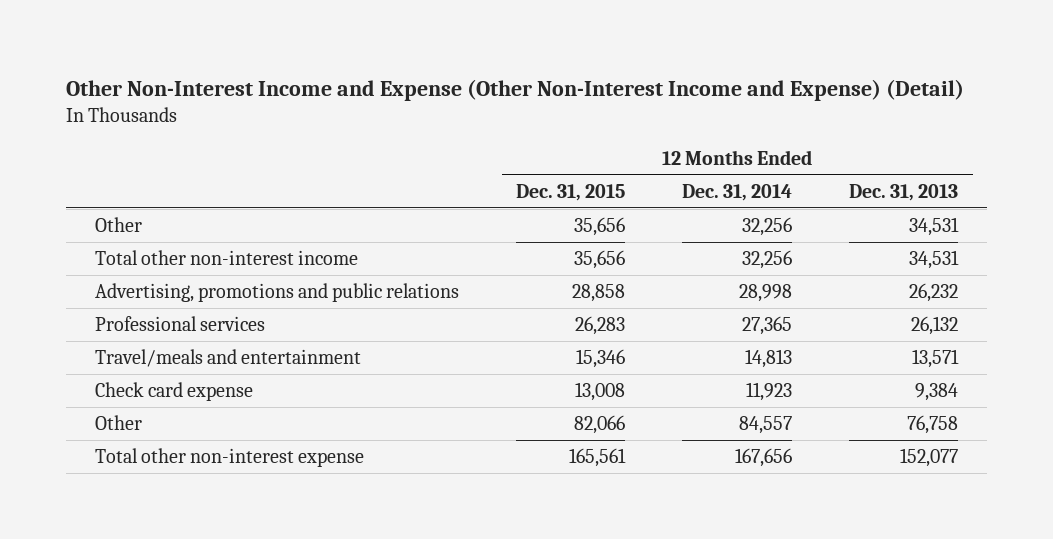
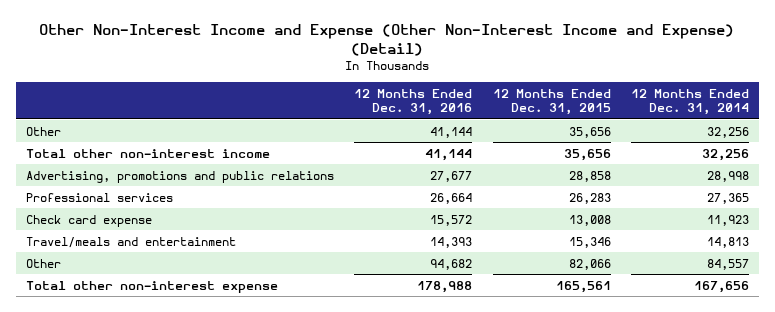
- | 12 Months Ended Dec. 31, 2015 | 12 Months Ended Dec. 31, 2014 | 12 Months Ended Dec. 31, 2013
+ | 12 Months Ended Dec. 31, 2016 | 12 Months Ended Dec. 31, 2015 | 12 Months Ended Dec. 31, 2014
moved down: Travel/meals and entertainment | 14,393 | 15,346 | 14,813

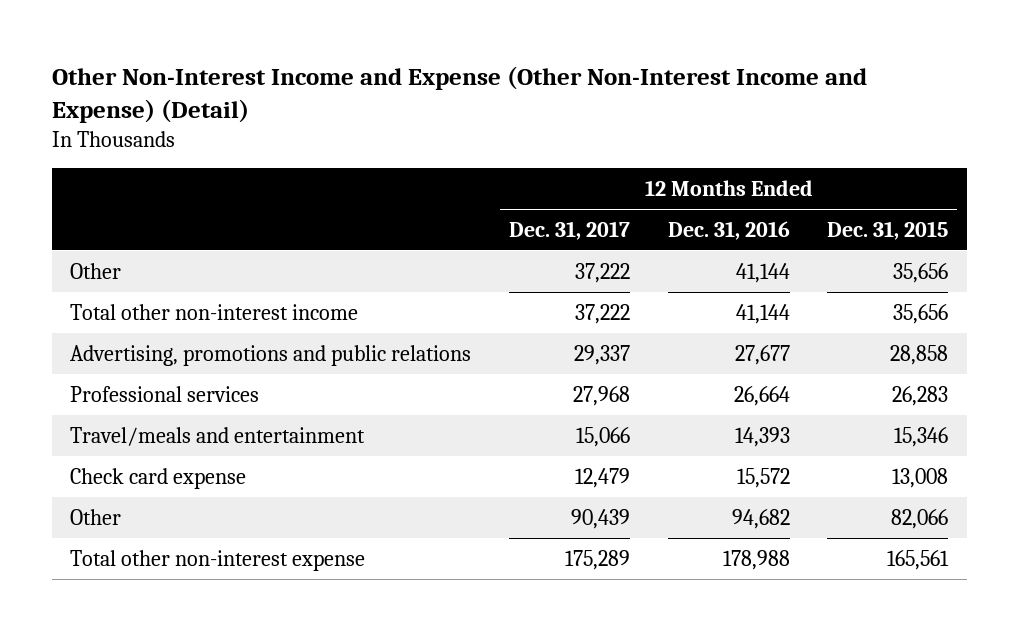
- | 12 Months Ended Dec. 31, 2016 | 12 Months Ended Dec. 31, 2015 | 12 Months Ended Dec. 31, 2014
+ | 12 Months Ended Dec. 31, 2017 | 12 Months Ended Dec. 31, 2016 | 12 Months Ended Dec. 31, 2015
moved down: Check card expense | 12,479 | 15,572 | 13,008

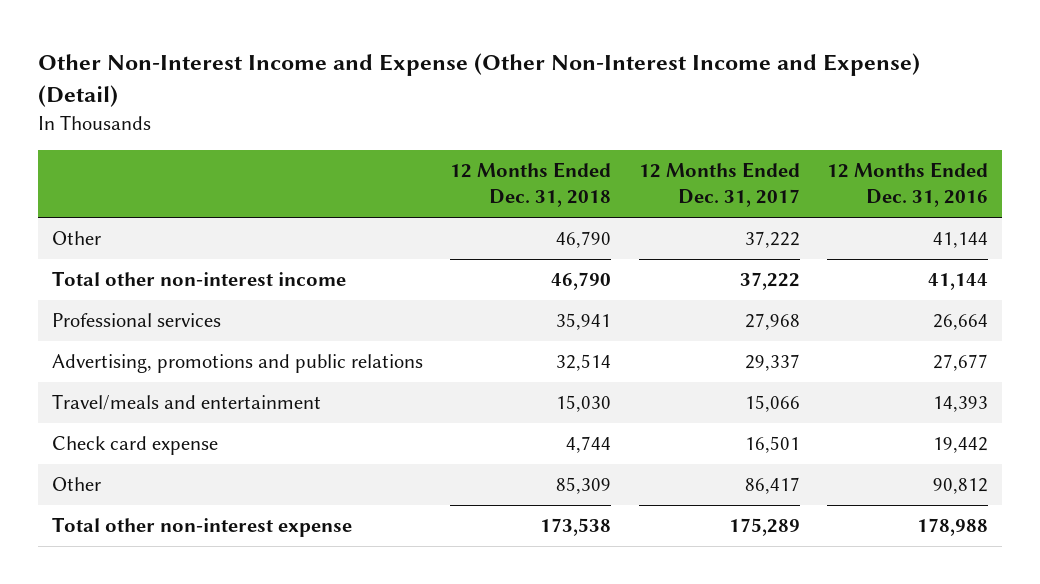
- | 12 Months Ended Dec. 31, 2017 | 12 Months Ended Dec. 31, 2016 | 12 Months Ended Dec. 31, 2015
+ | 12 Months Ended Dec. 31, 2018 | 12 Months Ended Dec. 31, 2017 | 12 Months Ended Dec. 31, 2016
moved down: Advertising, promotions and public relations | 32,514 | 29,337 | 27,677
- Check card expense | 12,479 | 15,572 | 13,008
- Other | 90,439 | 94,682 | 82,066
+ Check card expense | 4,744 | 16,501 | 19,442
+ Other | 85,309 | 86,417 | 90,812

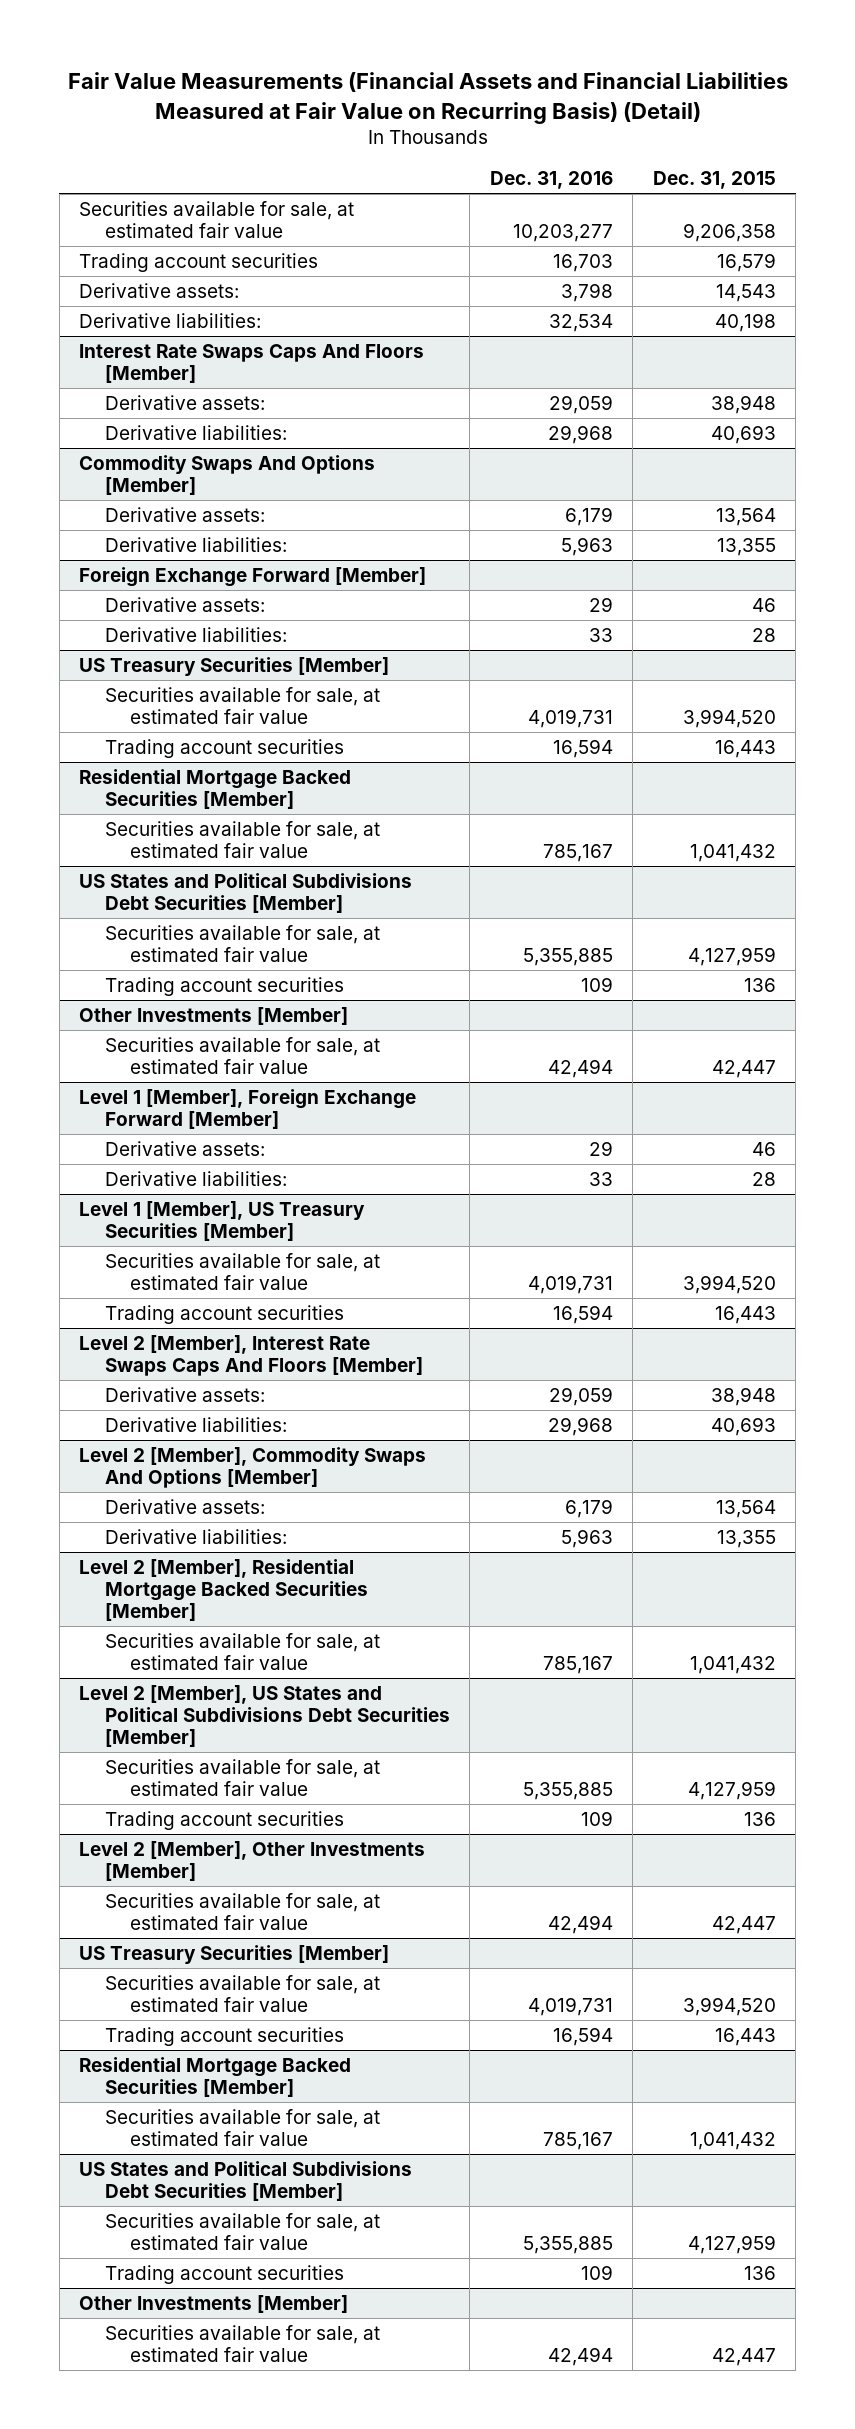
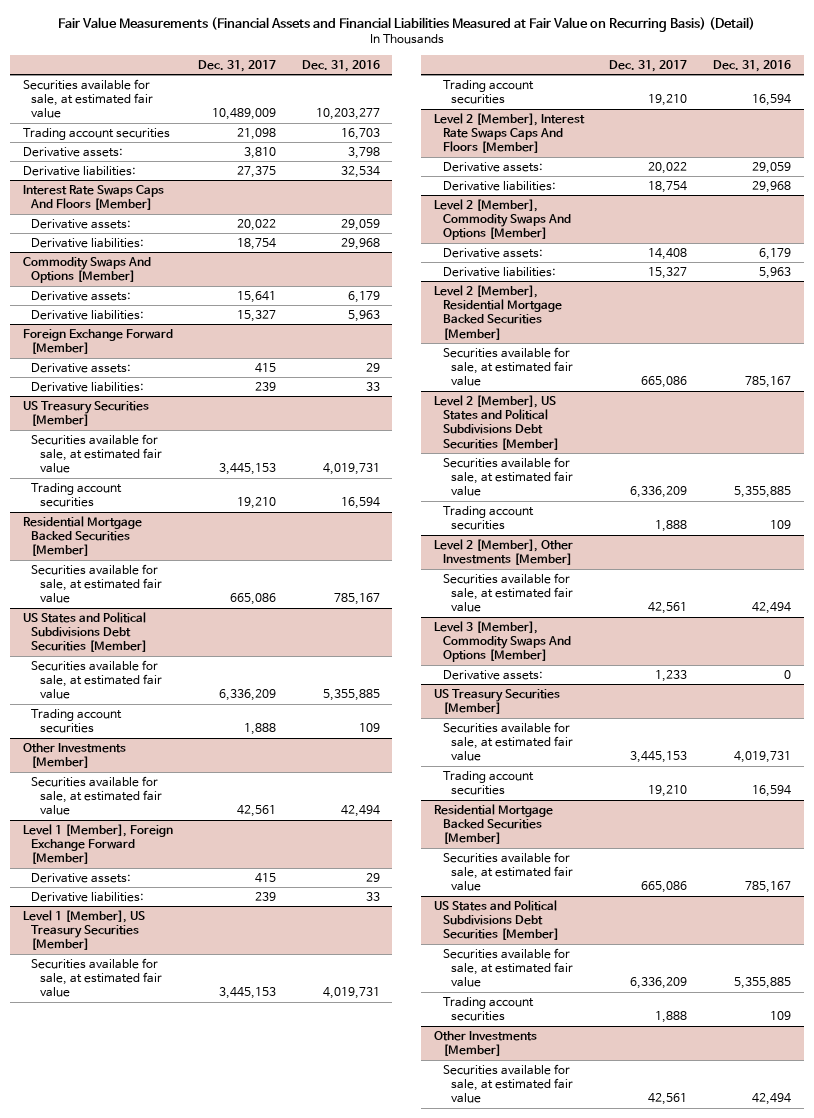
- | Dec. 31, 2016 | Dec. 31, 2015
+ | Dec. 31, 2017 | Dec. 31, 2016
+ Level 3 [Member], Commodity Swaps And Options [Member]
+ Derivative assets: | 1,233 | 0

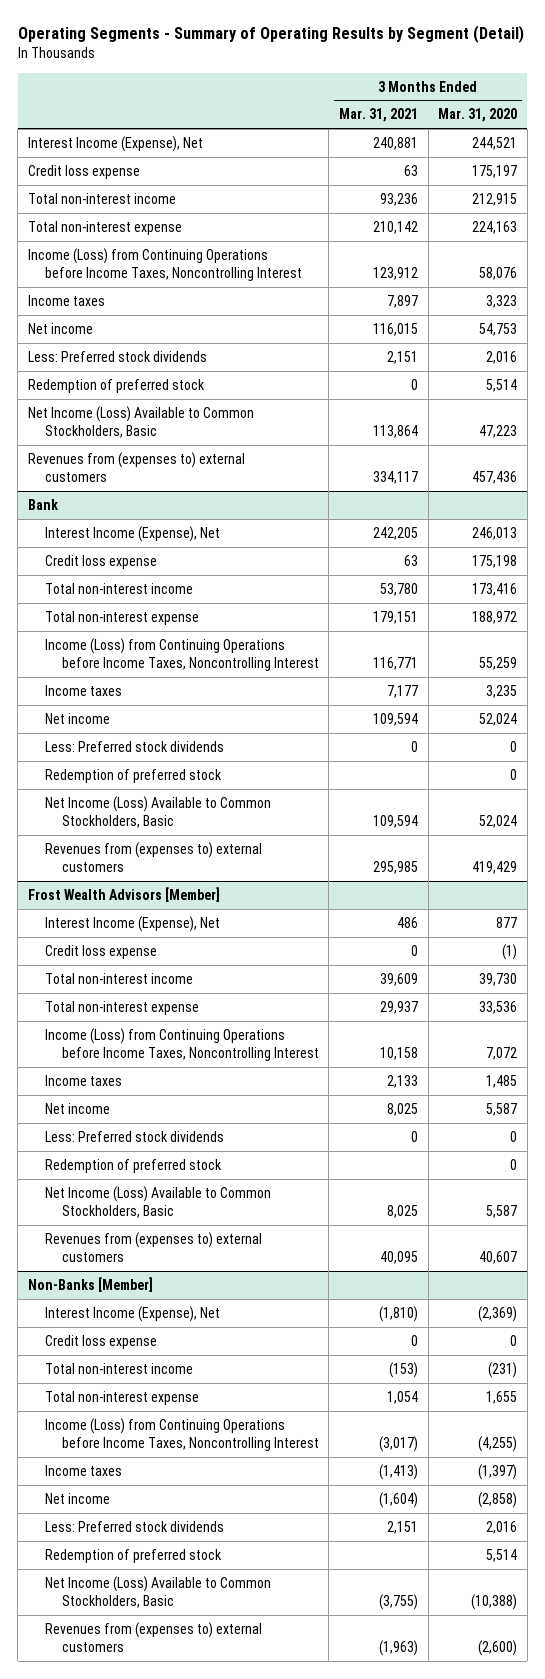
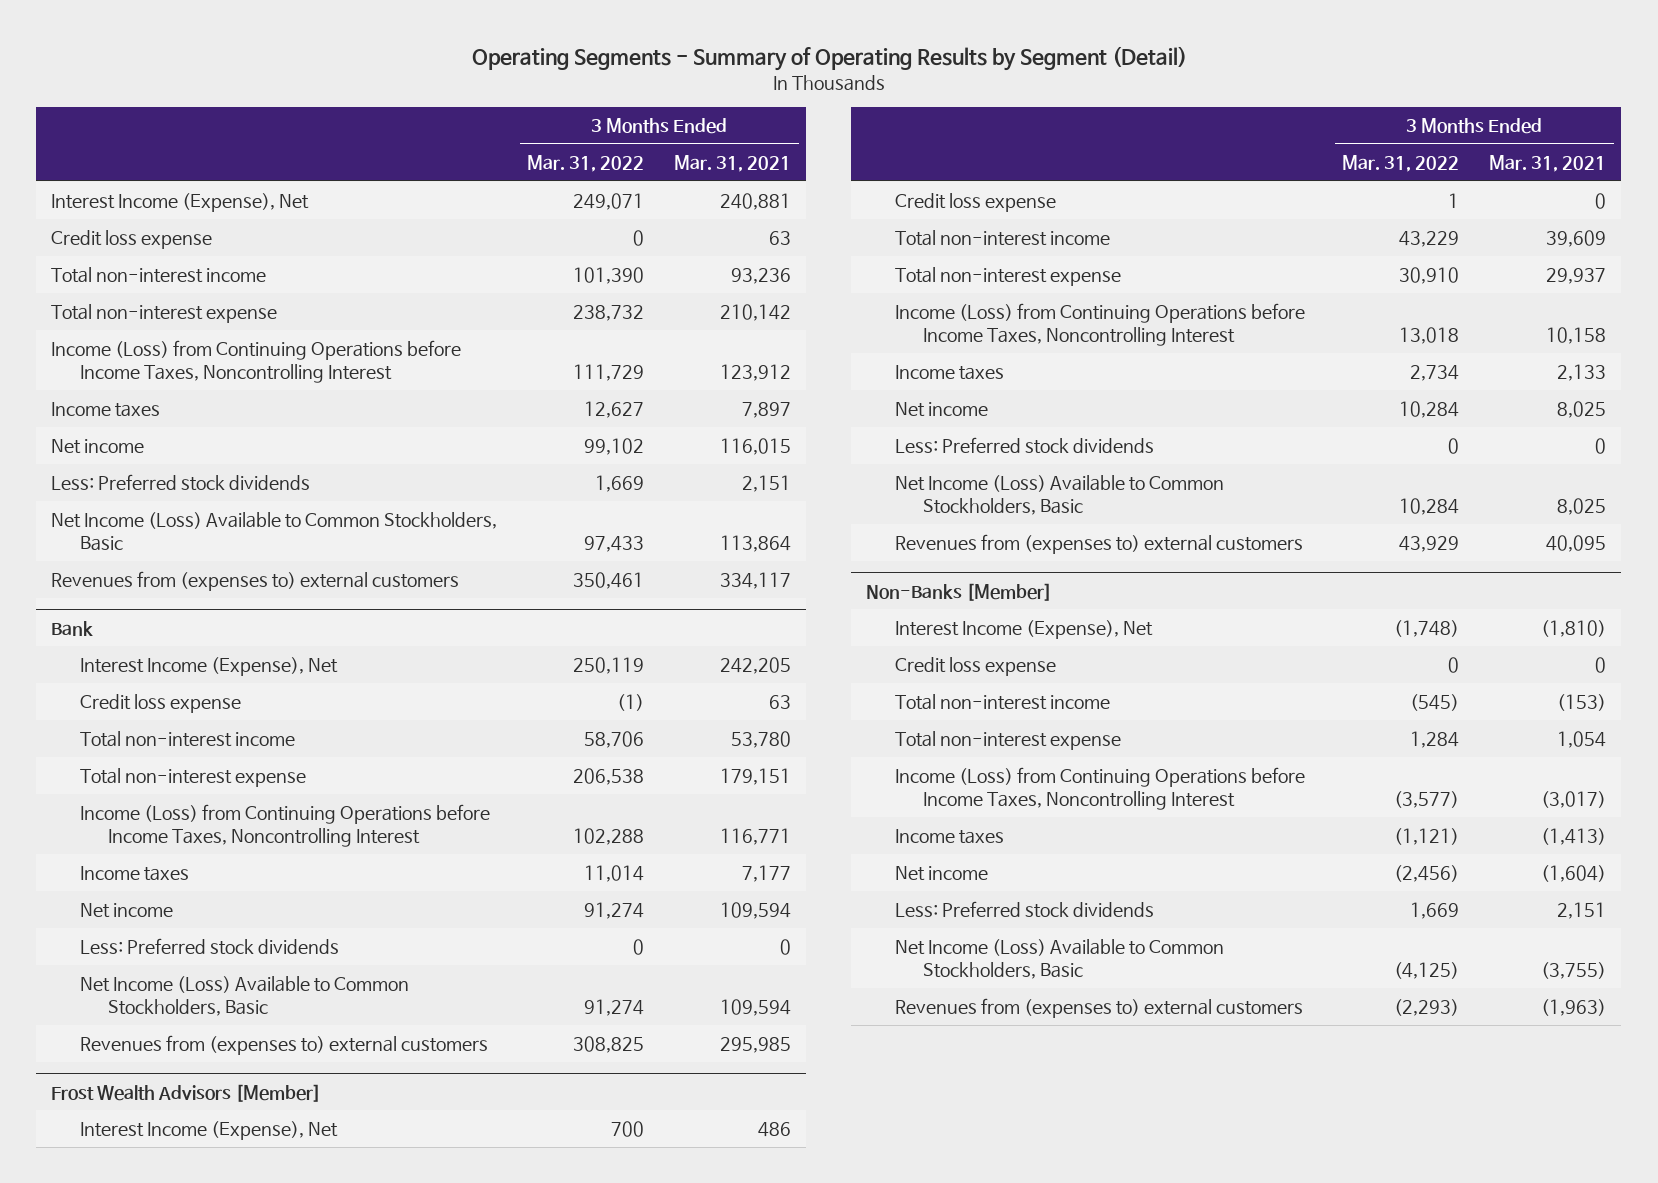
- | 3 Months Ended Mar. 31, 2021 | 3 Months Ended Mar. 31, 2020
+ | 3 Months Ended Mar. 31, 2022 | 3 Months Ended Mar. 31, 2021
- Redemption of preferred stock | 0 | 5,514
@ Bank
- Redemption of preferred stock | | 0
@ Frost Wealth Advisors [Member]
- Redemption of preferred stock | | 0
@ Non-Banks [Member]
- Redemption of preferred stock | | 5,514

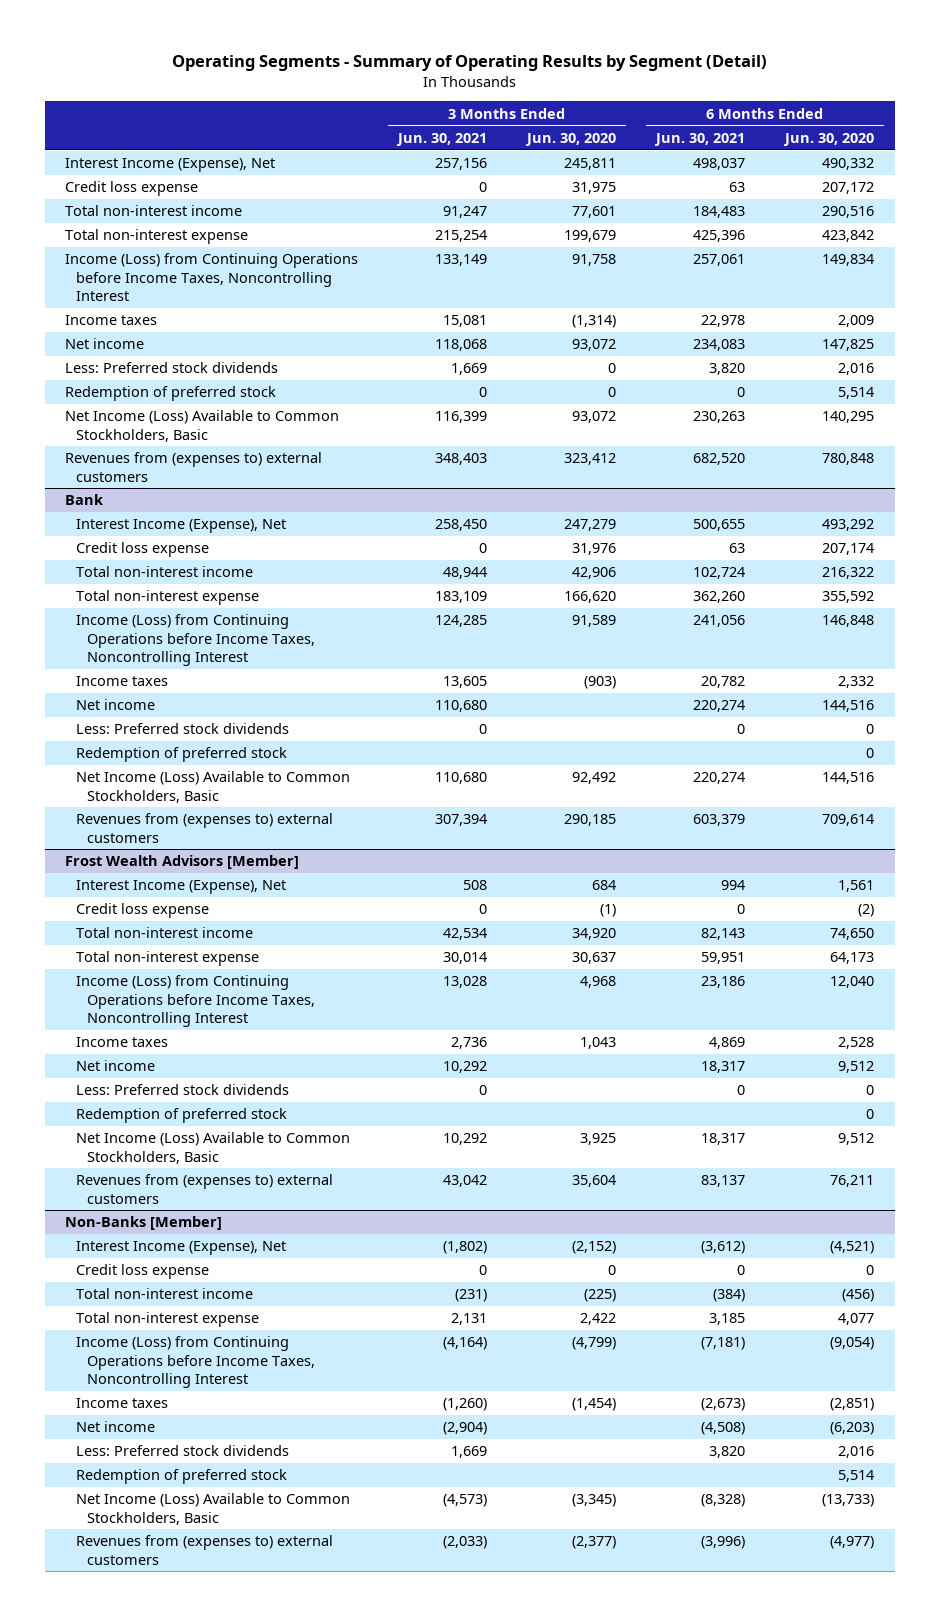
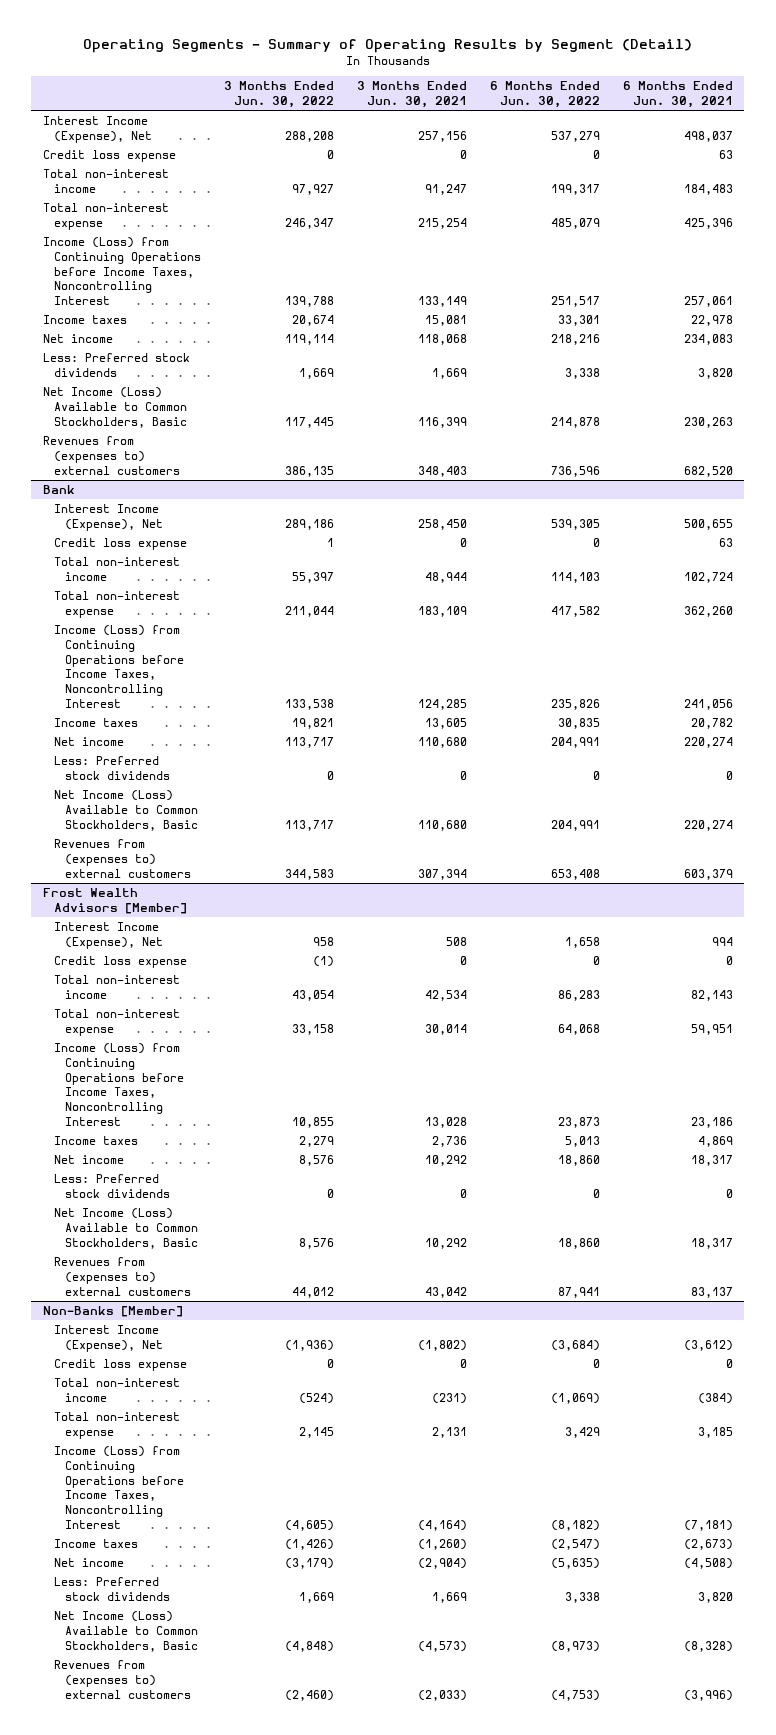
- | 3 Months Ended Jun. 30, 2021 | 3 Months Ended Jun. 30, 2020 | 6 Months Ended Jun. 30, 2021 | 6 Months Ended Jun. 30, 2020
+ | 3 Months Ended Jun. 30, 2022 | 3 Months Ended Jun. 30, 2021 | 6 Months Ended Jun. 30, 2022 | 6 Months Ended Jun. 30, 2021
- Redemption of preferred stock | 0 | 0 | 0 | 5,514
@ Bank
- Redemption of preferred stock | | | | 0
@ Frost Wealth Advisors [Member]
- Redemption of preferred stock | | | | 0
@ Non-Banks [Member]
- Redemption of preferred stock | | | | 5,514

